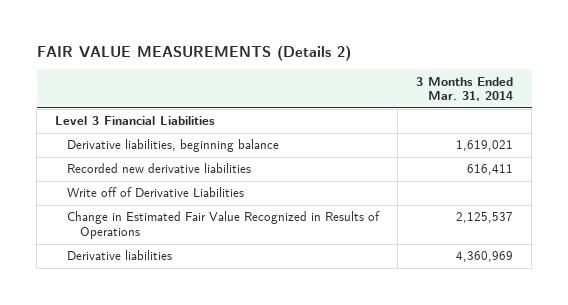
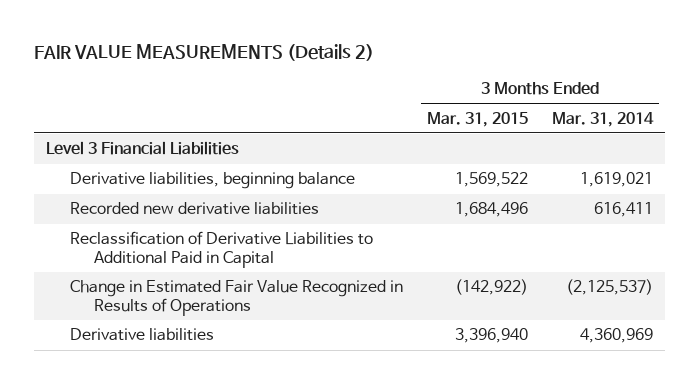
- | 3 Months Ended Mar. 31, 2014
+ | 3 Months Ended Mar. 31, 2015 | 3 Months Ended Mar. 31, 2014
- Write off of Derivative Liabilities
- Change in Estimated Fair Value Recognized in Results of Operations | 2,125,537
+ Reclassification of Derivative Liabilities to Additional Paid in Capital
+ Change in Estimated Fair Value Recognized in Results of Operations | (142,922) | (2,125,537)

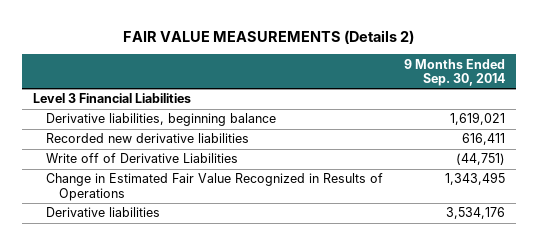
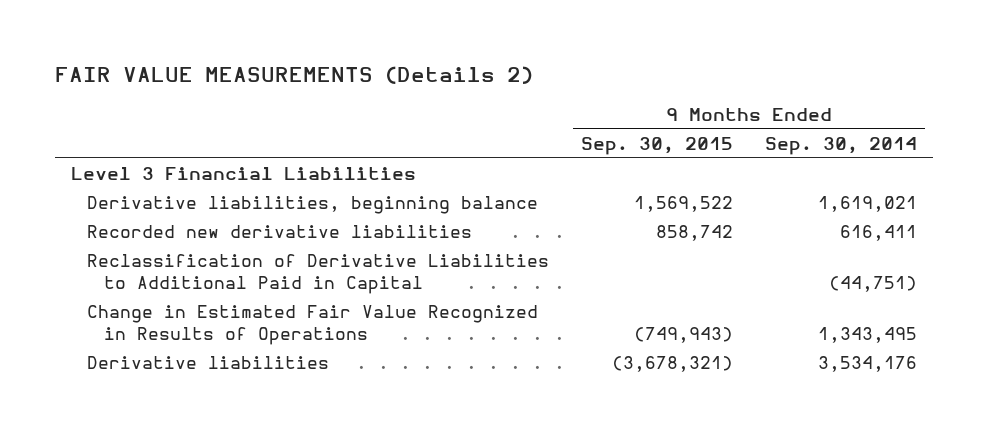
- | 9 Months Ended Sep. 30, 2014
+ | 9 Months Ended Sep. 30, 2015 | 9 Months Ended Sep. 30, 2014
- Write off of Derivative Liabilities | (44,751)
+ Reclassification of Derivative Liabilities to Additional Paid in Capital | | (44,751)

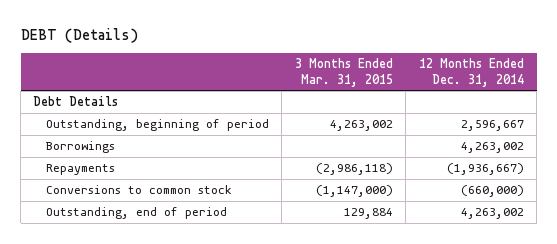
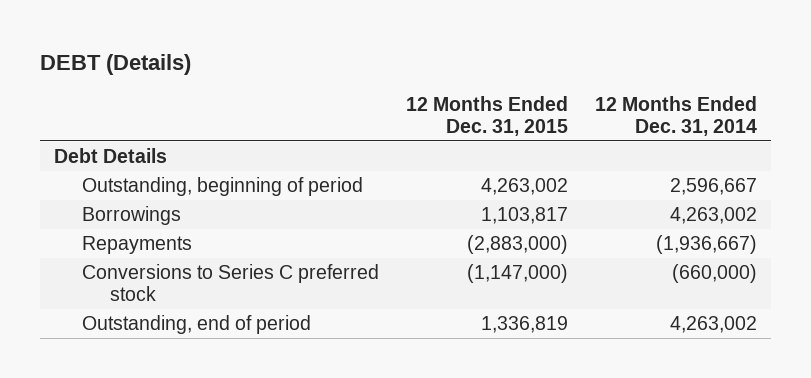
- | 3 Months Ended Mar. 31, 2015 | 12 Months Ended Dec. 31, 2014
+ | 12 Months Ended Dec. 31, 2015 | 12 Months Ended Dec. 31, 2014
- Conversions to common stock | (1,147,000) | (660,000)
+ Conversions to Series C preferred stock | (1,147,000) | (660,000)

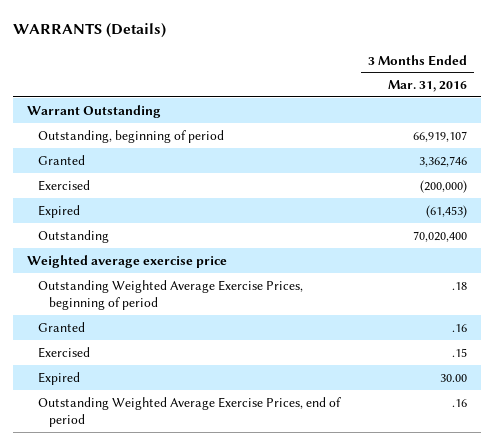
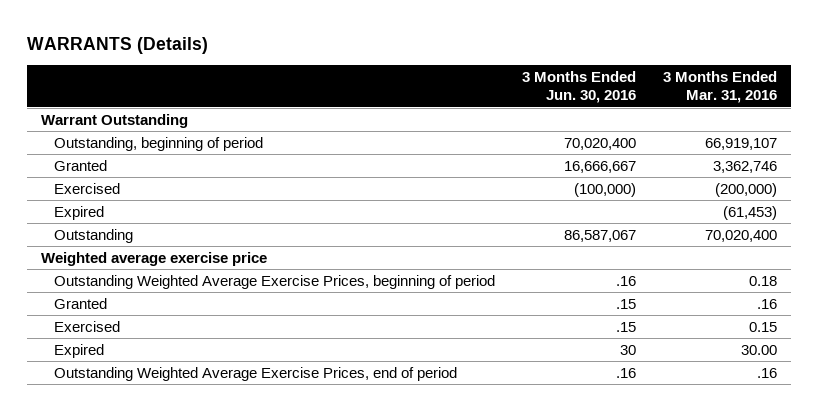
- | 3 Months Ended Mar. 31, 2016
+ | 3 Months Ended Jun. 30, 2016 | 3 Months Ended Mar. 31, 2016
- Outstanding Weighted Average Exercise Prices, beginning of period | .18
+ Outstanding Weighted Average Exercise Prices, beginning of period | .16 | 0.18
- Exercised | .15
+ Exercised | .15 | 0.15

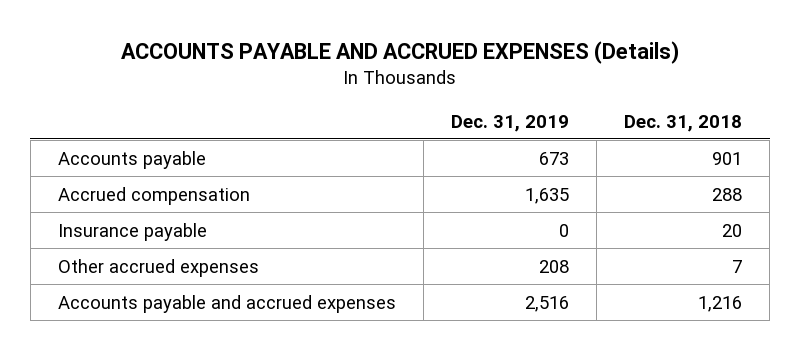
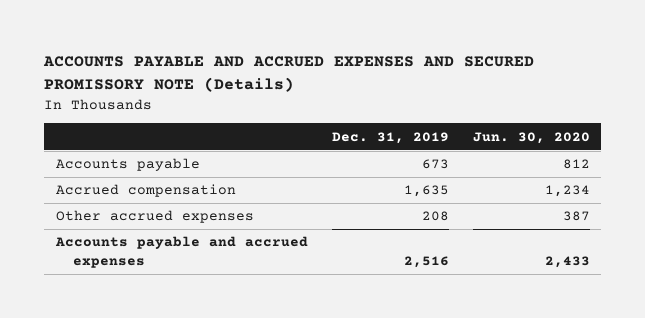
- ACCOUNTS PAYABLE AND ACCRUED EXPENSES (Details)
+ ACCOUNTS PAYABLE AND ACCRUED EXPENSES AND SECURED PROMISSORY NOTE (Details)
- | Dec. 31, 2019 | Dec. 31, 2018
+ | Dec. 31, 2019 | Jun. 30, 2020
- Insurance payable | 0 | 20

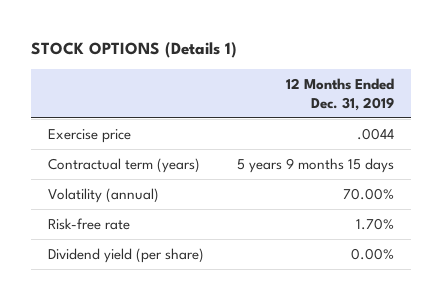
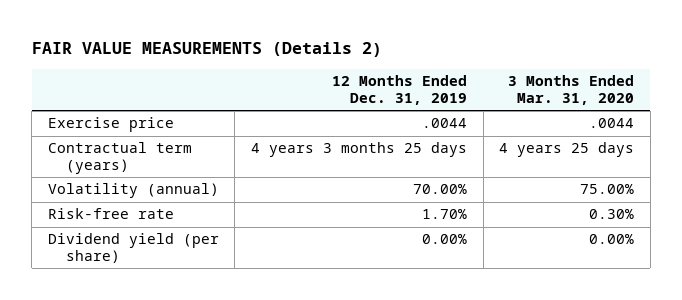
- STOCK OPTIONS (Details 1)
+ FAIR VALUE MEASUREMENTS (Details 2)
- | 12 Months Ended Dec. 31, 2019
+ | 12 Months Ended Dec. 31, 2019 | 3 Months Ended Mar. 31, 2020
- Contractual term (years) | 5 years 9 months 15 days
+ Contractual term (years) | 4 years 3 months 25 days | 4 years 25 days

